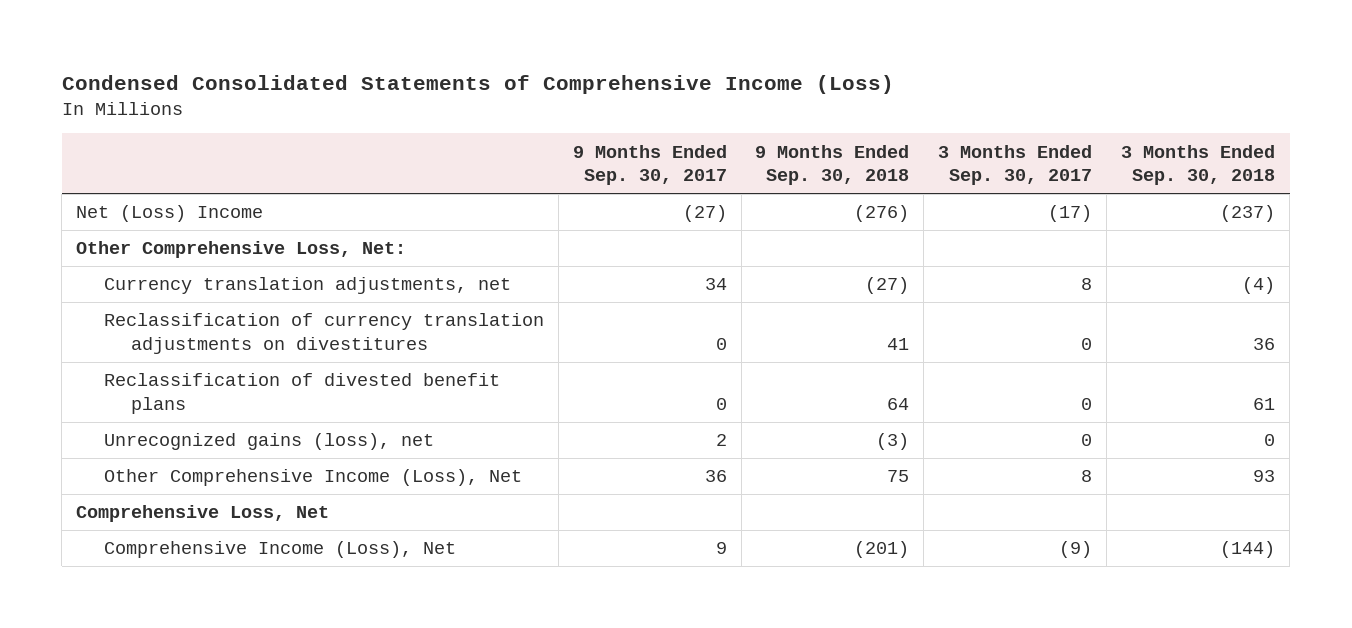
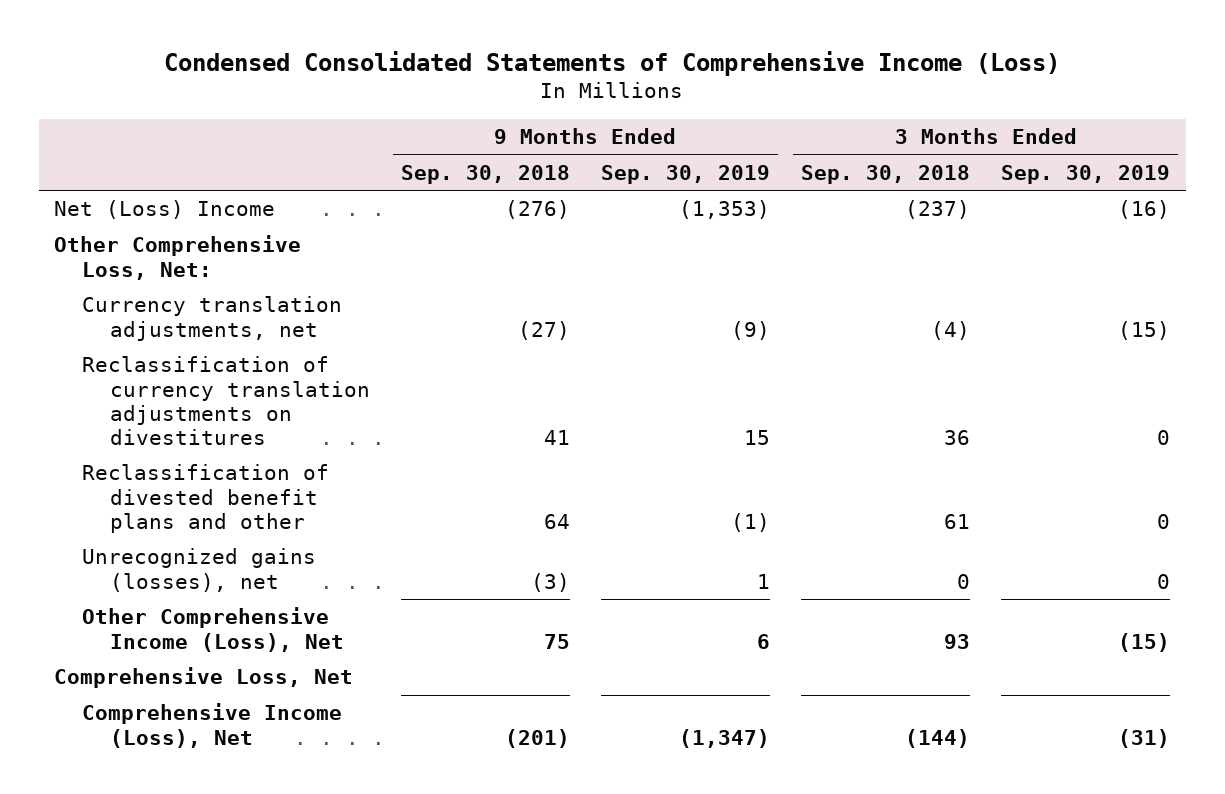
- | 9 Months Ended Sep. 30, 2017 | 9 Months Ended Sep. 30, 2018 | 3 Months Ended Sep. 30, 2017 | 3 Months Ended Sep. 30, 2018
+ | 9 Months Ended Sep. 30, 2018 | 9 Months Ended Sep. 30, 2019 | 3 Months Ended Sep. 30, 2018 | 3 Months Ended Sep. 30, 2019
- Reclassification of divested benefit plans | 0 | 64 | 0 | 61
- Unrecognized gains (loss), net | 2 | (3) | 0 | 0
+ Reclassification of divested benefit plans and other | 64 | (1) | 61 | 0
+ Unrecognized gains (losses), net | (3) | 1 | 0 | 0

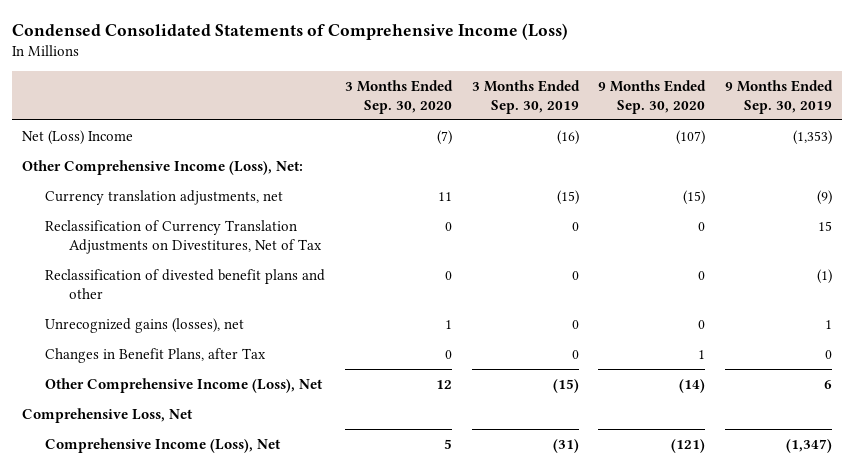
- | 9 Months Ended Sep. 30, 2018 | 9 Months Ended Sep. 30, 2019 | 3 Months Ended Sep. 30, 2018 | 3 Months Ended Sep. 30, 2019
+ | 3 Months Ended Sep. 30, 2020 | 3 Months Ended Sep. 30, 2019 | 9 Months Ended Sep. 30, 2020 | 9 Months Ended Sep. 30, 2019
- Other Comprehensive Loss, Net:
+ Other Comprehensive Income (Loss), Net:
- Reclassification of currency translation adjustments on divestitures | 41 | 15 | 36 | 0
+ Reclassification of Currency Translation Adjustments on Divestitures, Net of Tax | 0 | 0 | 0 | 15
+ Changes in Benefit Plans, after Tax | 0 | 0 | 1 | 0

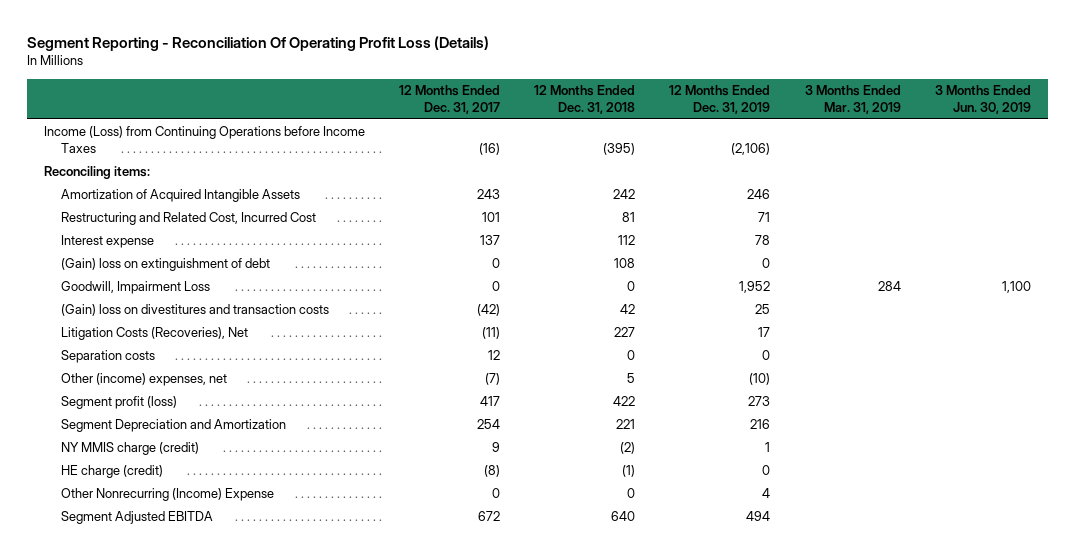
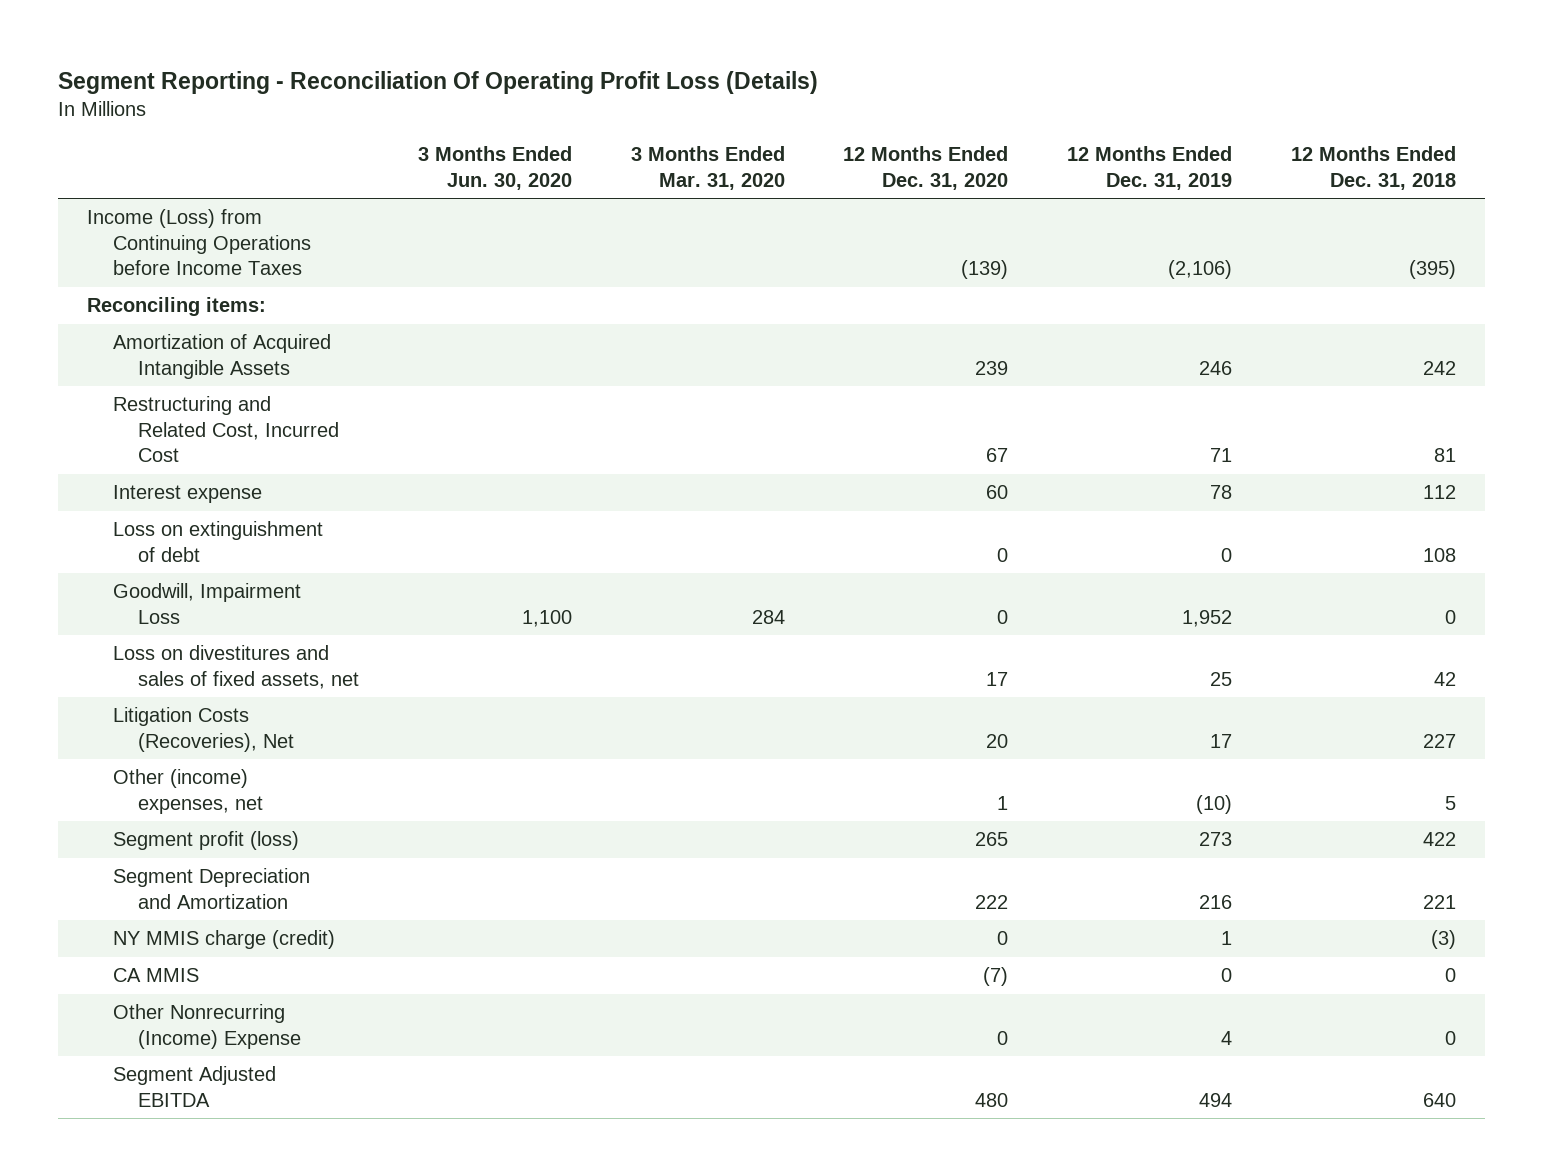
- | 12 Months Ended Dec. 31, 2017 | 12 Months Ended Dec. 31, 2018 | 12 Months Ended Dec. 31, 2019 | 3 Months Ended Mar. 31, 2019 | 3 Months Ended Jun. 30, 2019
+ | 3 Months Ended Jun. 30, 2020 | 3 Months Ended Mar. 31, 2020 | 12 Months Ended Dec. 31, 2020 | 12 Months Ended Dec. 31, 2019 | 12 Months Ended Dec. 31, 2018
- (Gain) loss on extinguishment of debt | 0 | 108 | 0 | |
+ Loss on extinguishment of debt | | | 0 | 0 | 108
- (Gain) loss on divestitures and transaction costs | (42) | 42 | 25 | |
+ Loss on divestitures and sales of fixed assets, net | | | 17 | 25 | 42
- Separation costs | 12 | 0 | 0 | |
- NY MMIS charge (credit) | 9 | (2) | 1 | |
- HE charge (credit) | (8) | (1) | 0 | |
+ NY MMIS charge (credit) | | | 0 | 1 | (3)
+ CA MMIS | | | (7) | 0 | 0

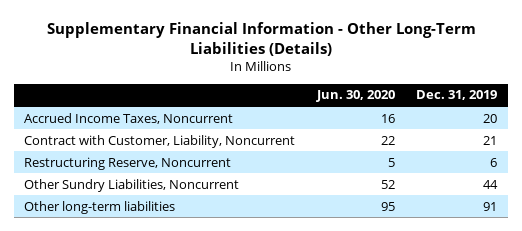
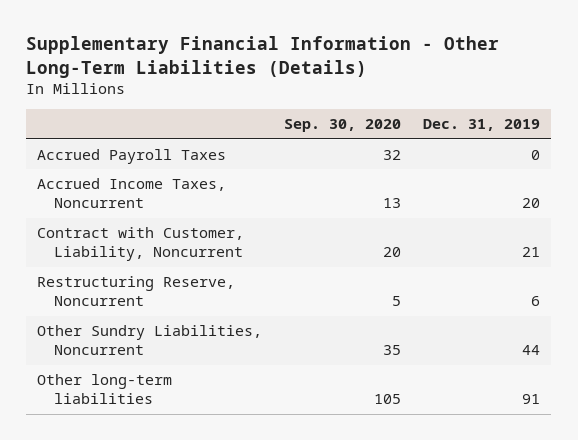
- | Jun. 30, 2020 | Dec. 31, 2019
+ | Sep. 30, 2020 | Dec. 31, 2019
+ Accrued Payroll Taxes | 32 | 0

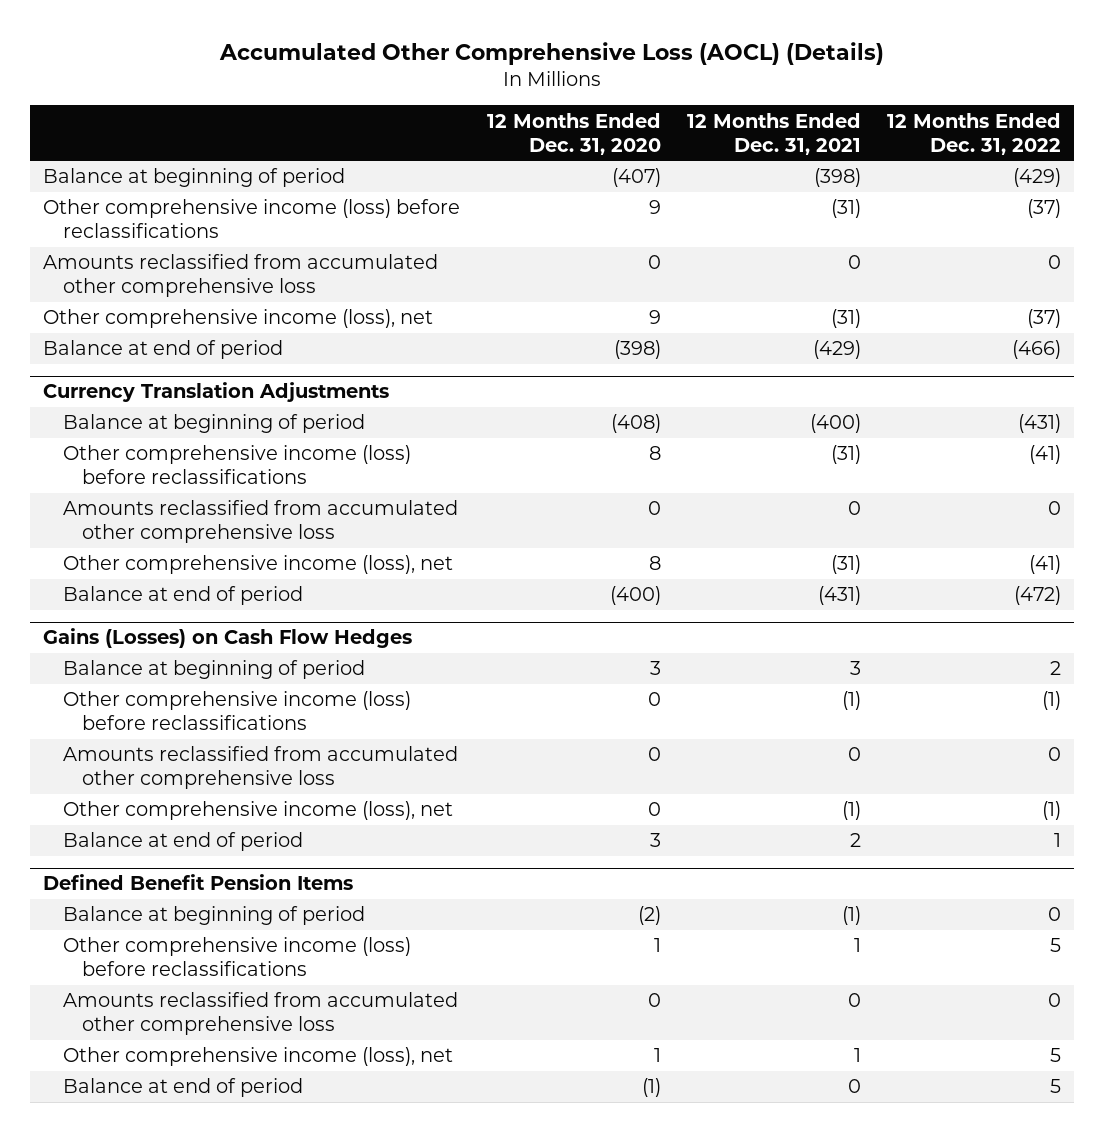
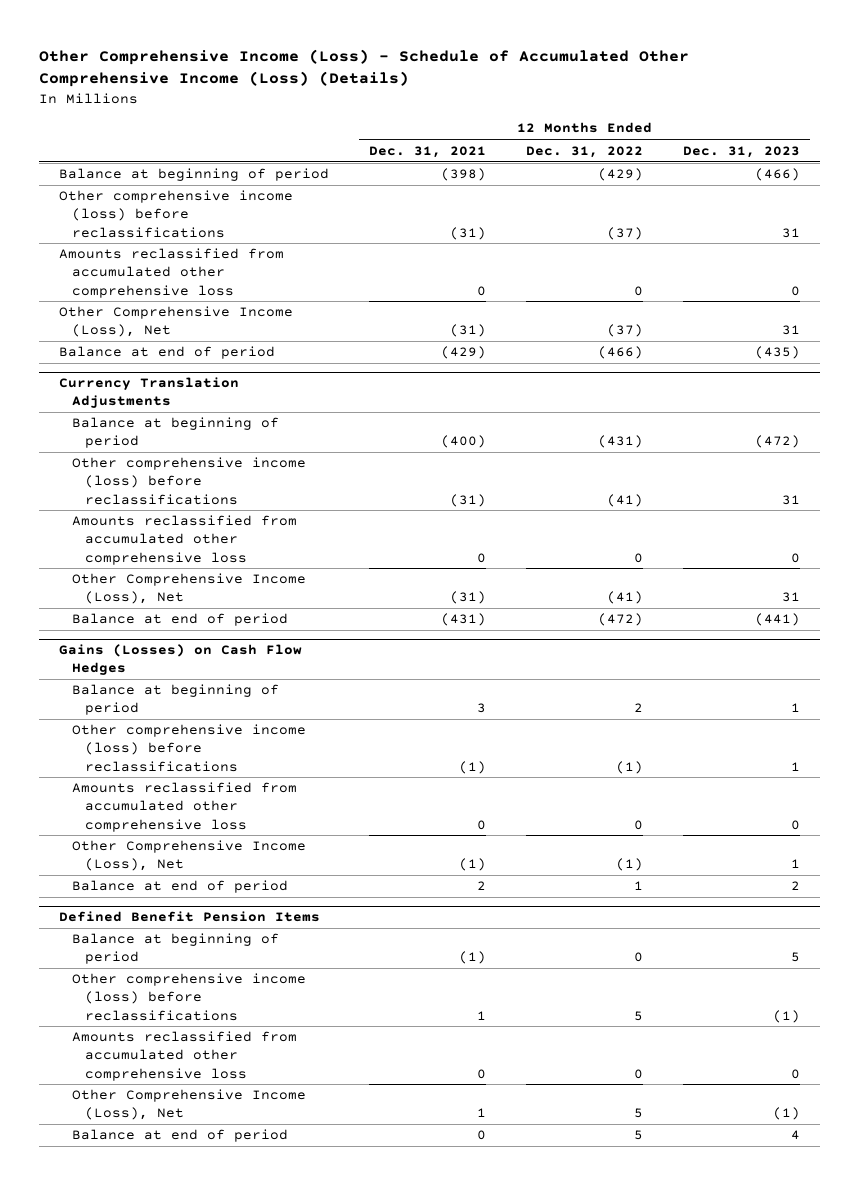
- Accumulated Other Comprehensive Loss (AOCL) (Details)
+ Other Comprehensive Income (Loss) - Schedule of Accumulated Other Comprehensive Income (Loss) (Details)
- | 12 Months Ended Dec. 31, 2020 | 12 Months Ended Dec. 31, 2021 | 12 Months Ended Dec. 31, 2022
+ | 12 Months Ended Dec. 31, 2021 | 12 Months Ended Dec. 31, 2022 | 12 Months Ended Dec. 31, 2023
- Other comprehensive income (loss), net | 9 | (31) | (37)
+ Other Comprehensive Income (Loss), Net | (31) | (37) | 31
@ Currency Translation Adjustments
- Other comprehensive income (loss), net | 8 | (31) | (41)
+ Other Comprehensive Income (Loss), Net | (31) | (41) | 31
@ Gains (Losses) on Cash Flow Hedges
- Other comprehensive income (loss), net | 0 | (1) | (1)
+ Other Comprehensive Income (Loss), Net | (1) | (1) | 1
@ Defined Benefit Pension Items
- Other comprehensive income (loss), net | 1 | 1 | 5
+ Other Comprehensive Income (Loss), Net | 1 | 5 | (1)

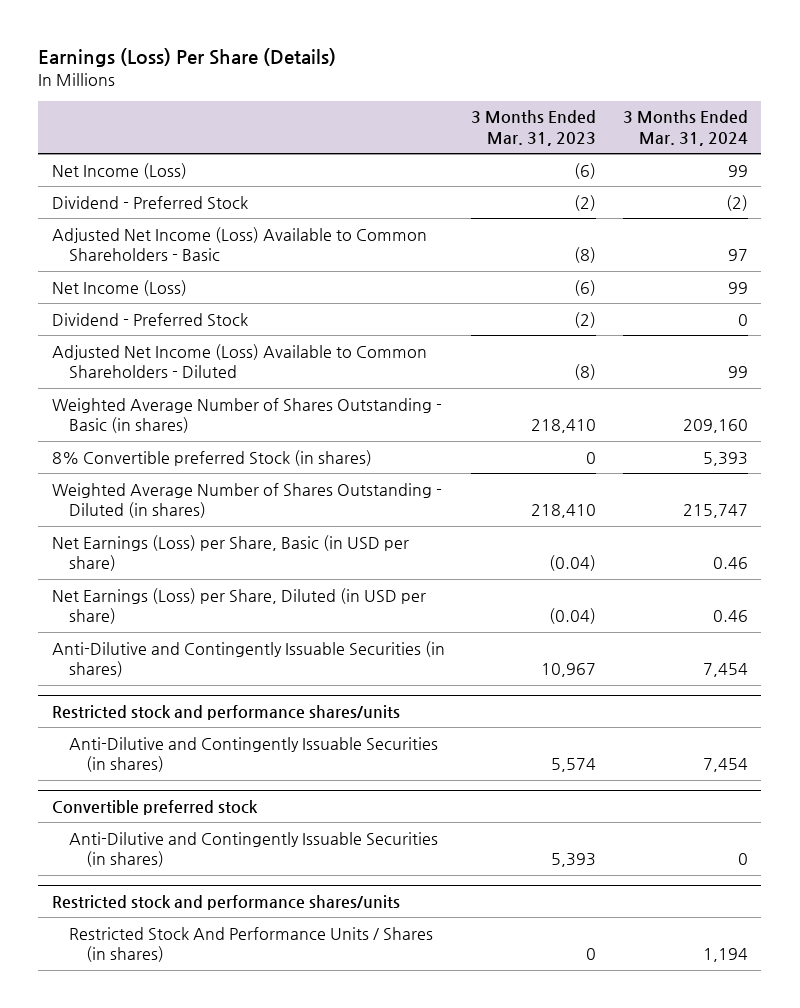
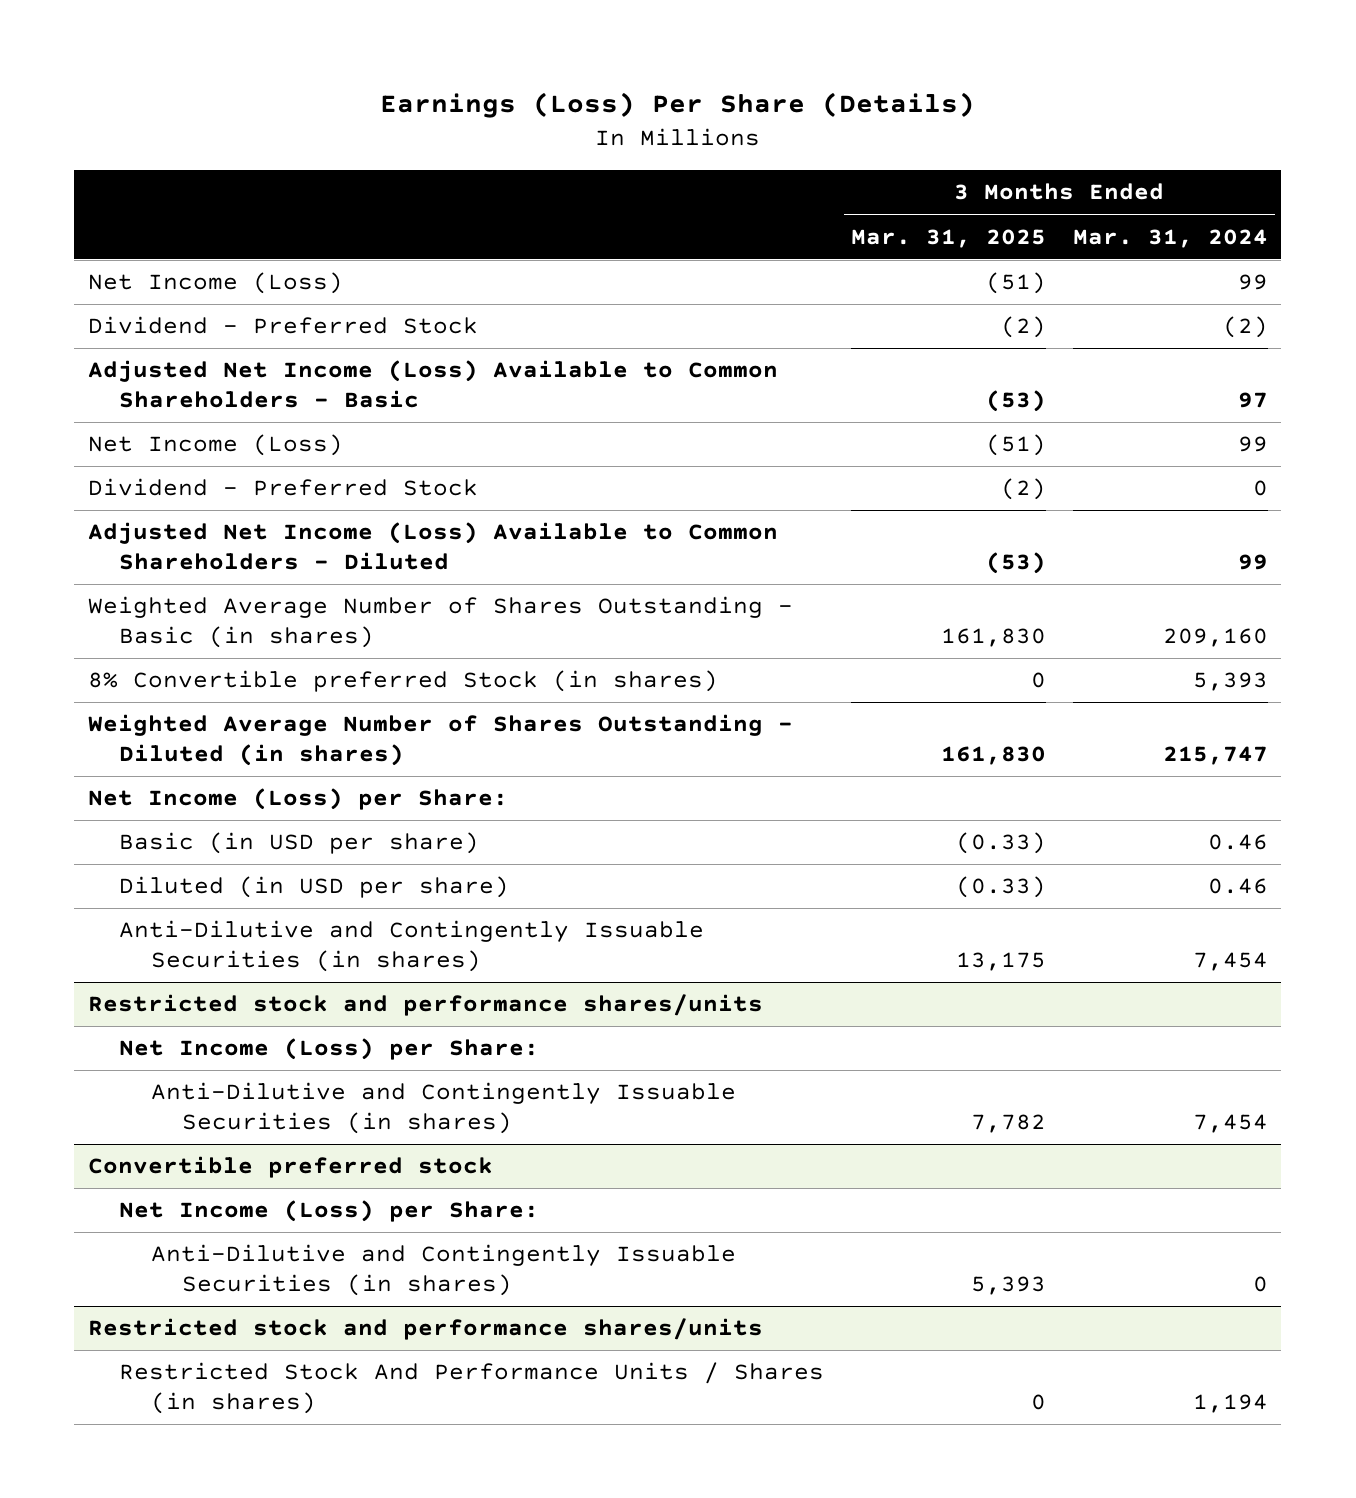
- | 3 Months Ended Mar. 31, 2023 | 3 Months Ended Mar. 31, 2024
+ | 3 Months Ended Mar. 31, 2025 | 3 Months Ended Mar. 31, 2024
- Net Earnings (Loss) per Share, Basic (in USD per share) | (0.04) | 0.46
- Net Earnings (Loss) per Share, Diluted (in USD per share) | (0.04) | 0.46
+ Net Income (Loss) per Share:
+ Basic (in USD per share) | (0.33) | 0.46
+ Diluted (in USD per share) | (0.33) | 0.46
@ Restricted stock and performance shares/units
+ Net Income (Loss) per Share:
@ Convertible preferred stock
+ Net Income (Loss) per Share:

